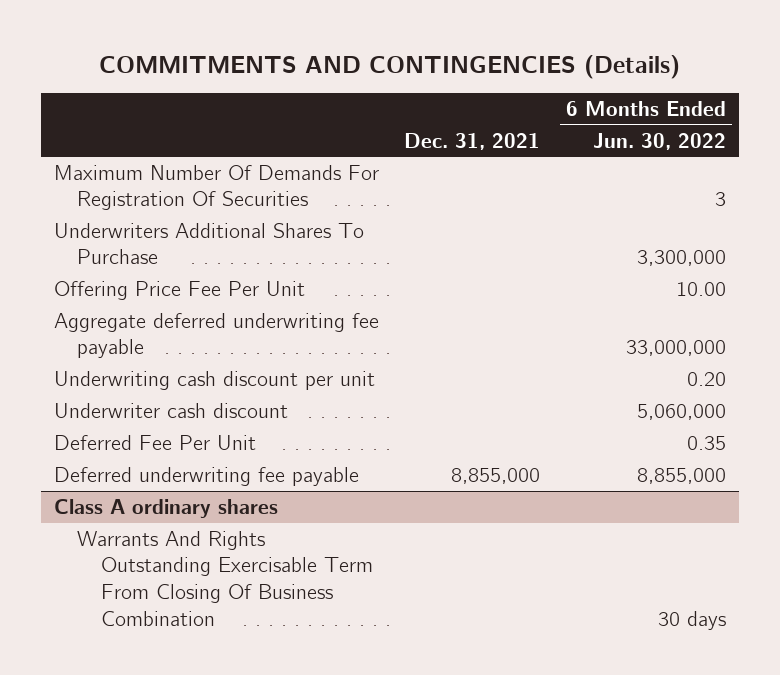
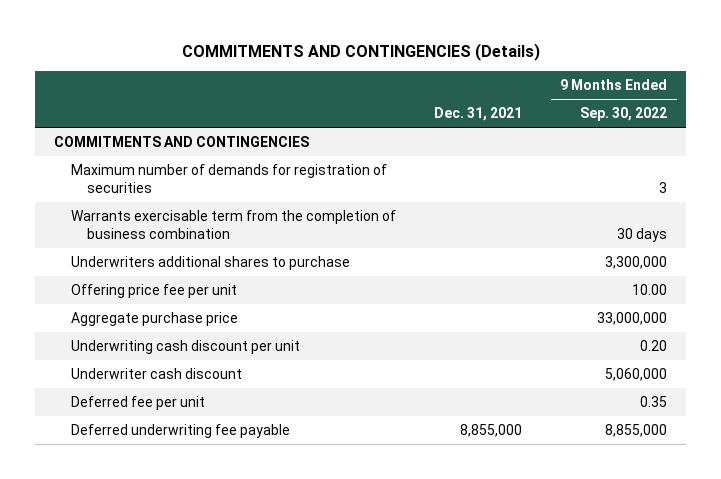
- | Dec. 31, 2021 | 6 Months Ended Jun. 30, 2022
+ | Dec. 31, 2021 | 9 Months Ended Sep. 30, 2022
- Maximum Number Of Demands For Registration Of Securities | | 3
- Underwriters Additional Shares To Purchase | | 3,300,000
- Offering Price Fee Per Unit | | 10.00
- Aggregate deferred underwriting fee payable | | 33,000,000
+ COMMITMENTS AND CONTINGENCIES
+ Maximum number of demands for registration of securities | | 3
+ Warrants exercisable term from the completion of business combination | | 30 days
+ Underwriters additional shares to purchase | | 3,300,000
+ Offering price fee per unit | | 10.00
+ Aggregate purchase price | | 33,000,000
- Deferred Fee Per Unit | | 0.35
+ Deferred fee per unit | | 0.35
- Class A ordinary shares
- Warrants And Rights Outstanding Exercisable Term From Closing Of Business Combination | | 30 days

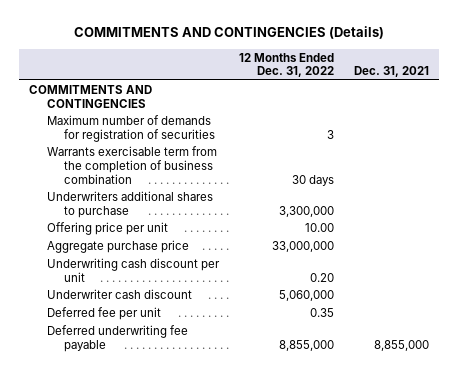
- | Dec. 31, 2021 | 9 Months Ended Sep. 30, 2022
+ | 12 Months Ended Dec. 31, 2022 | Dec. 31, 2021
- Offering price fee per unit | | 10.00
+ Offering price per unit | 10.00 |

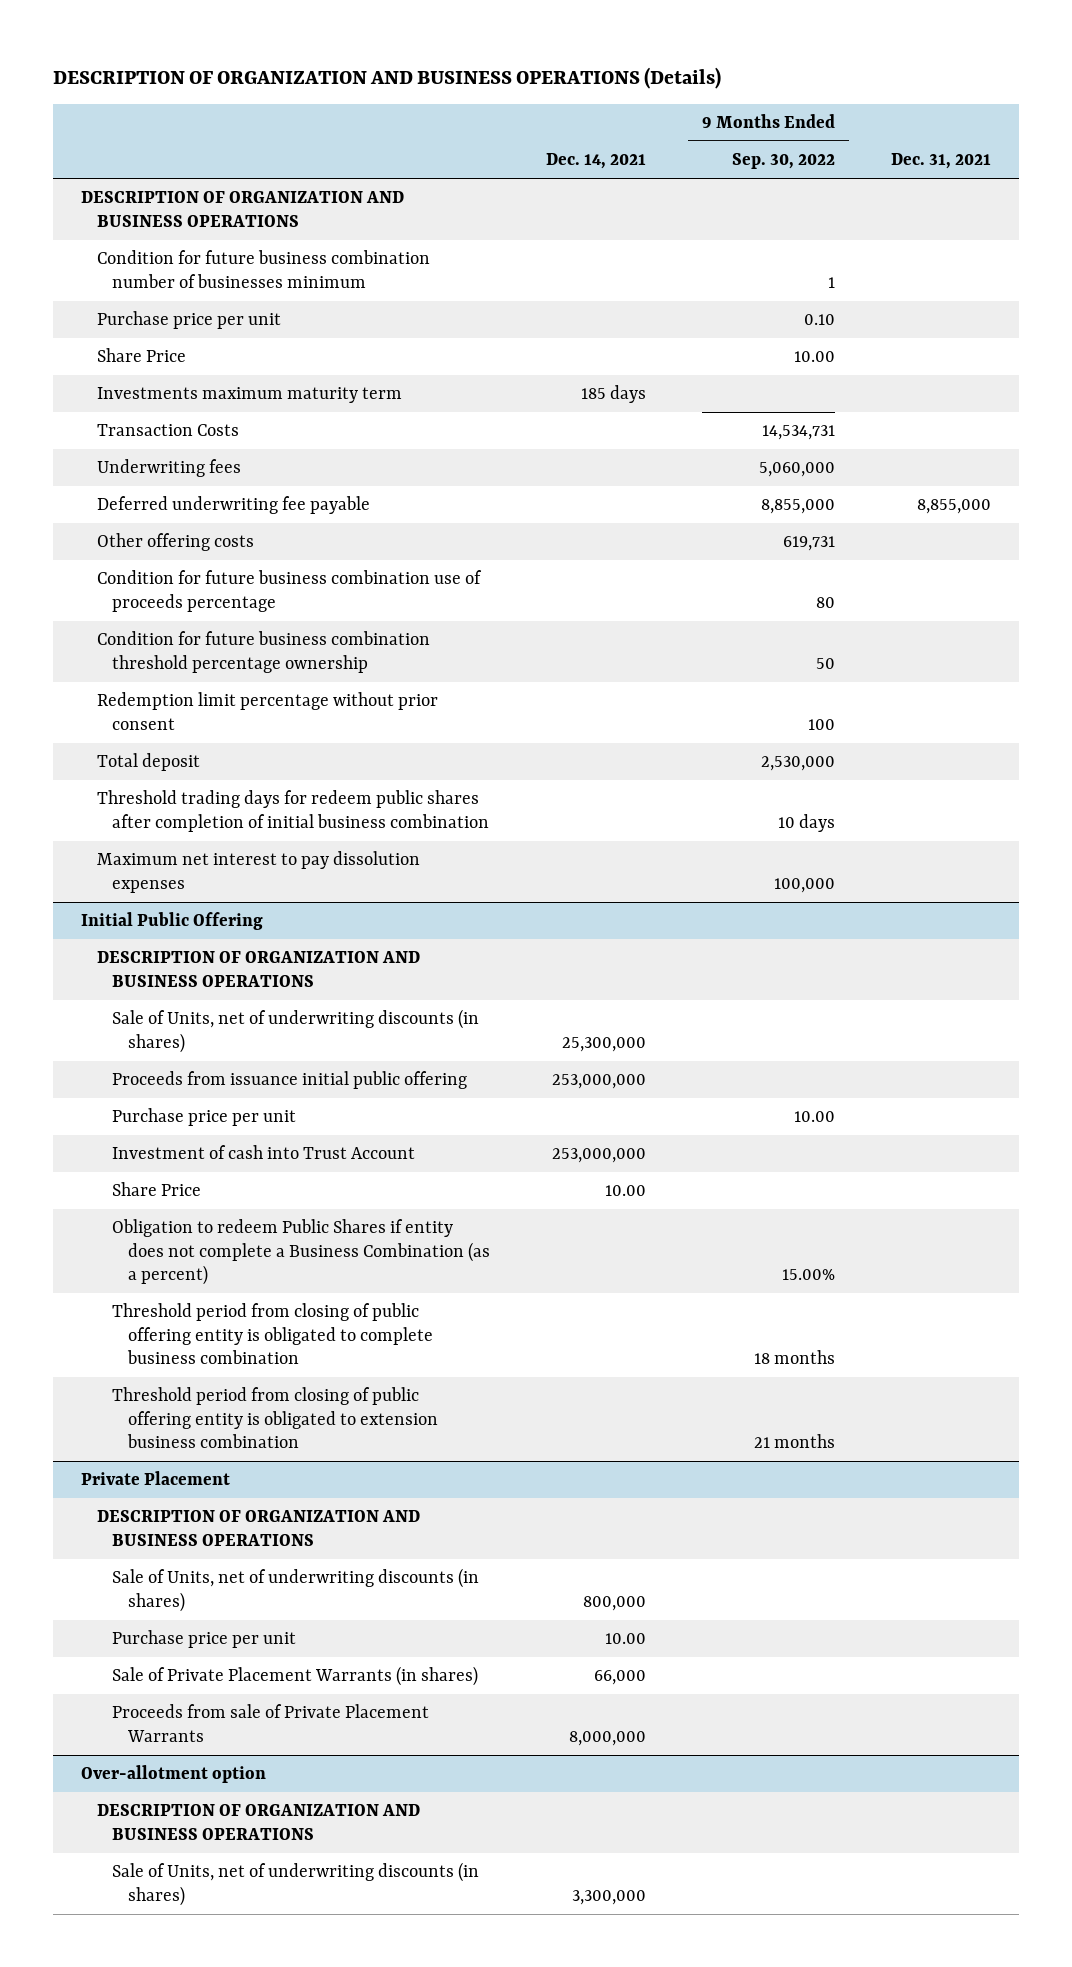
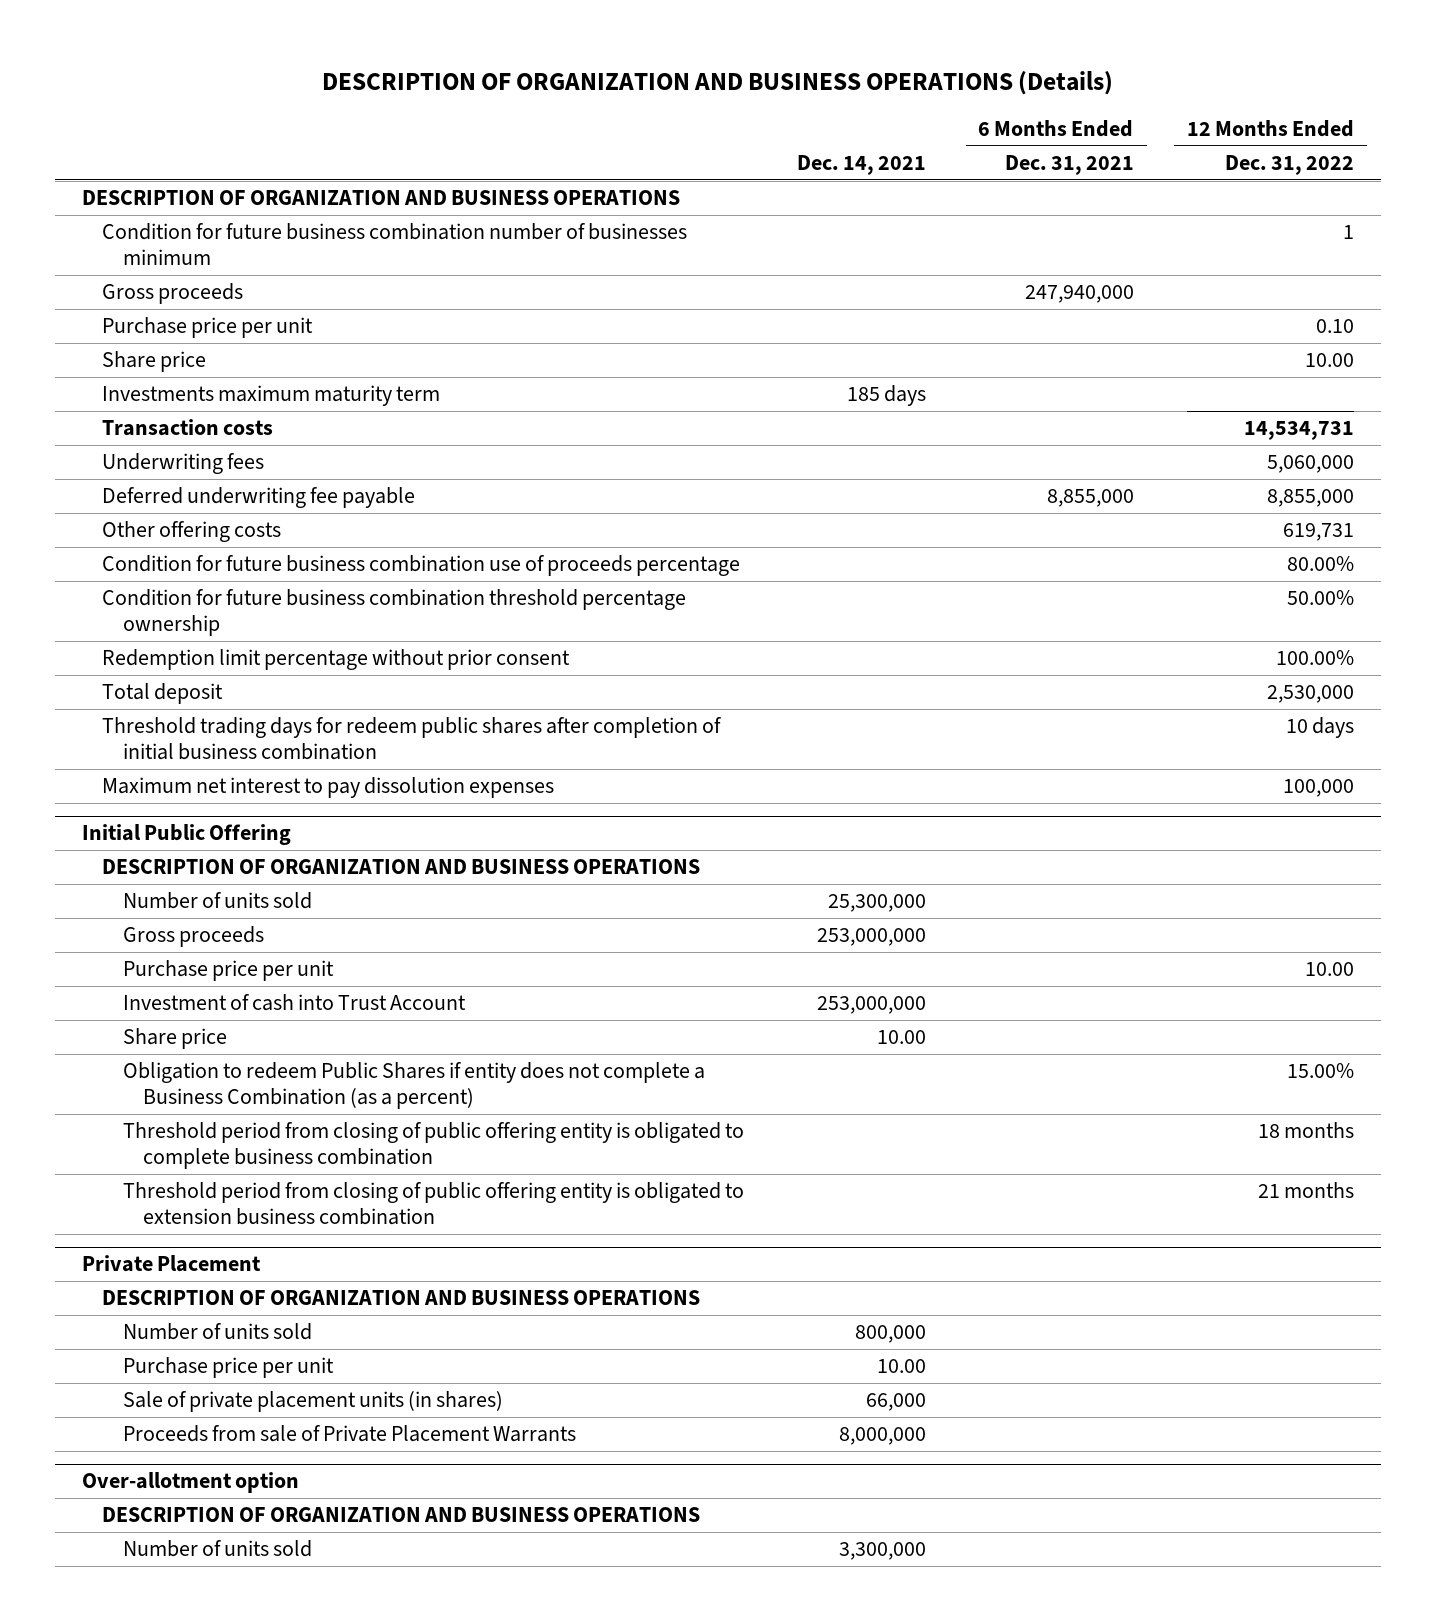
- | Dec. 14, 2021 | 9 Months Ended Sep. 30, 2022 | Dec. 31, 2021
+ | Dec. 14, 2021 | 6 Months Ended Dec. 31, 2021 | 12 Months Ended Dec. 31, 2022
+ Gross proceeds | | 247,940,000 |
- Share Price | | 10.00 |
+ Share price | | | 10.00
- Transaction Costs | | 14,534,731 |
+ Transaction costs | | | 14,534,731
@ Initial Public Offering
- Sale of Units, net of underwriting discounts (in shares) | 25,300,000 | |
- Proceeds from issuance initial public offering | 253,000,000 | |
+ Number of units sold | 25,300,000 | |
+ Gross proceeds | 253,000,000 | |
- Share Price | 10.00 | |
+ Share price | 10.00 | |
@ Private Placement
- Sale of Units, net of underwriting discounts (in shares) | 800,000 | |
+ Number of units sold | 800,000 | |
- Sale of Private Placement Warrants (in shares) | 66,000 | |
+ Sale of private placement units (in shares) | 66,000 | |
@ Over-allotment option
- Sale of Units, net of underwriting discounts (in shares) | 3,300,000 | |
+ Number of units sold | 3,300,000 | |

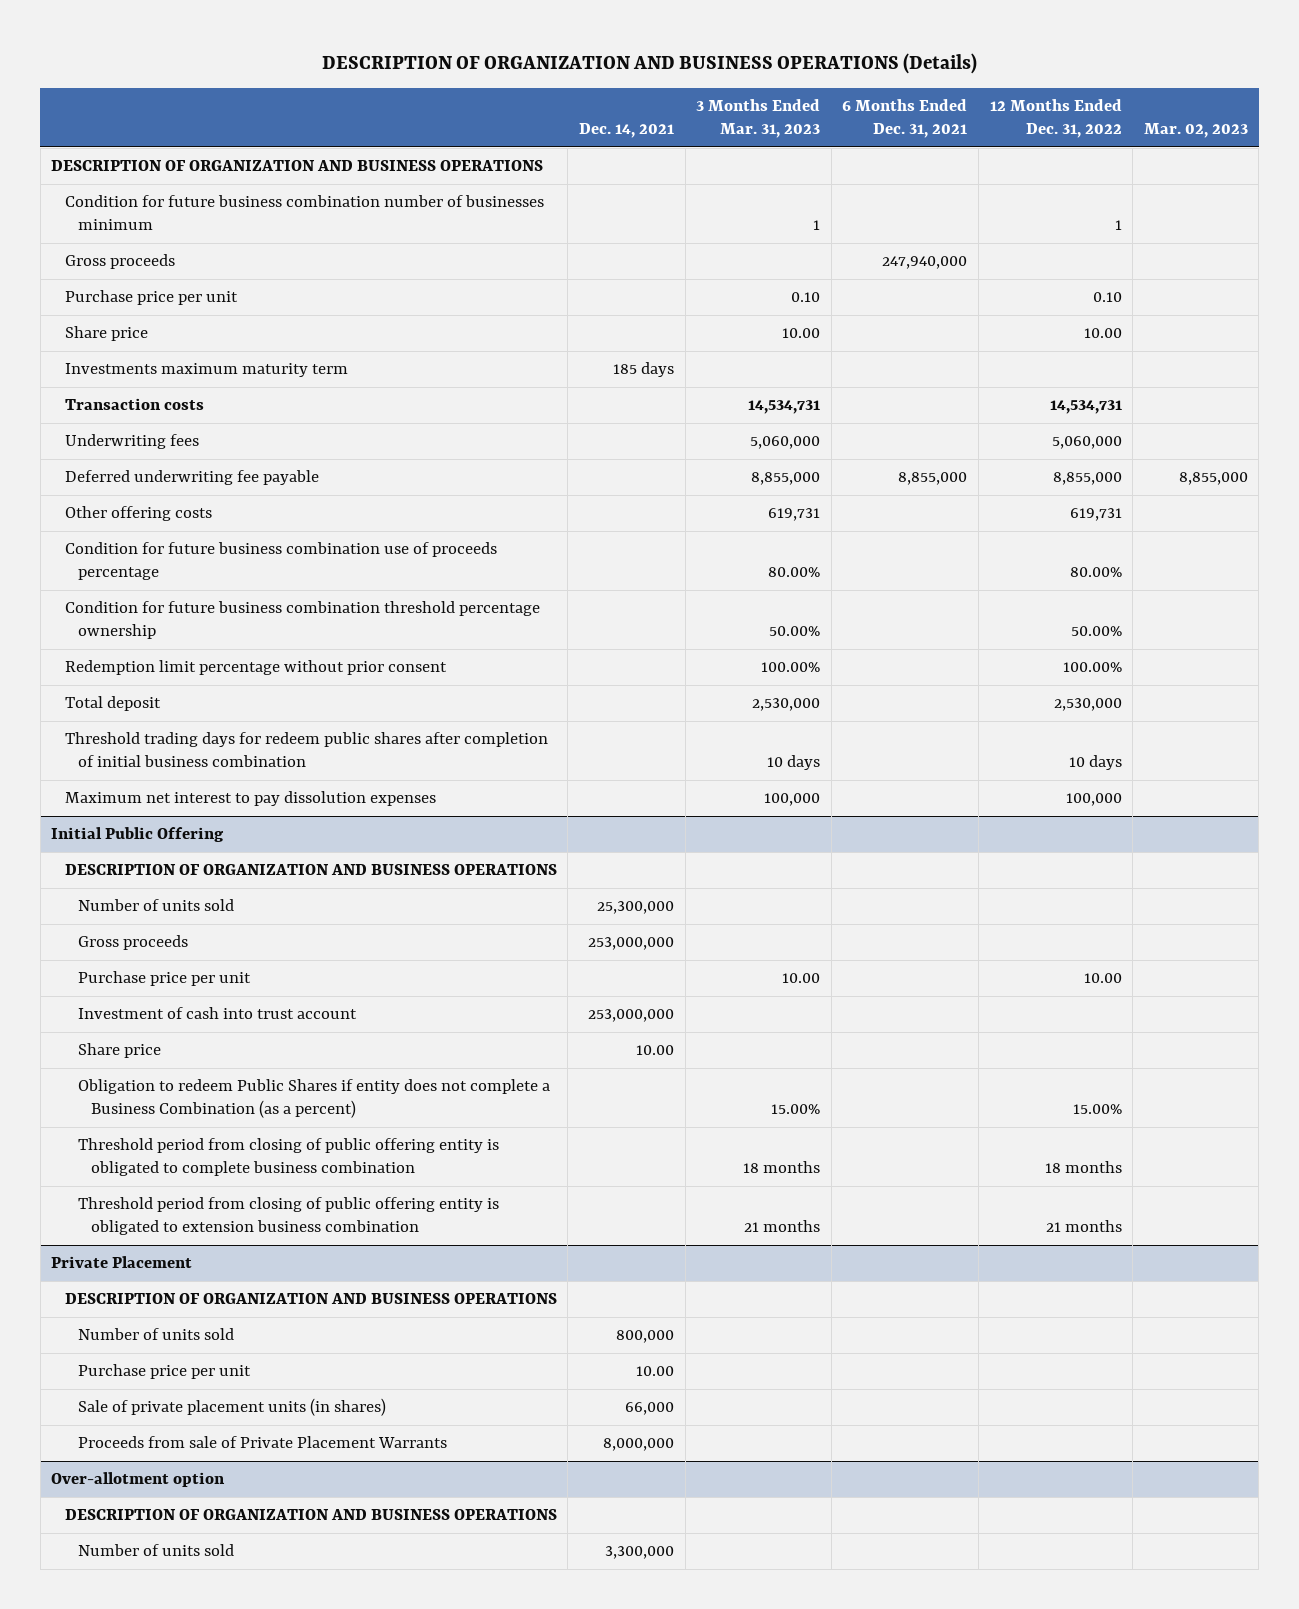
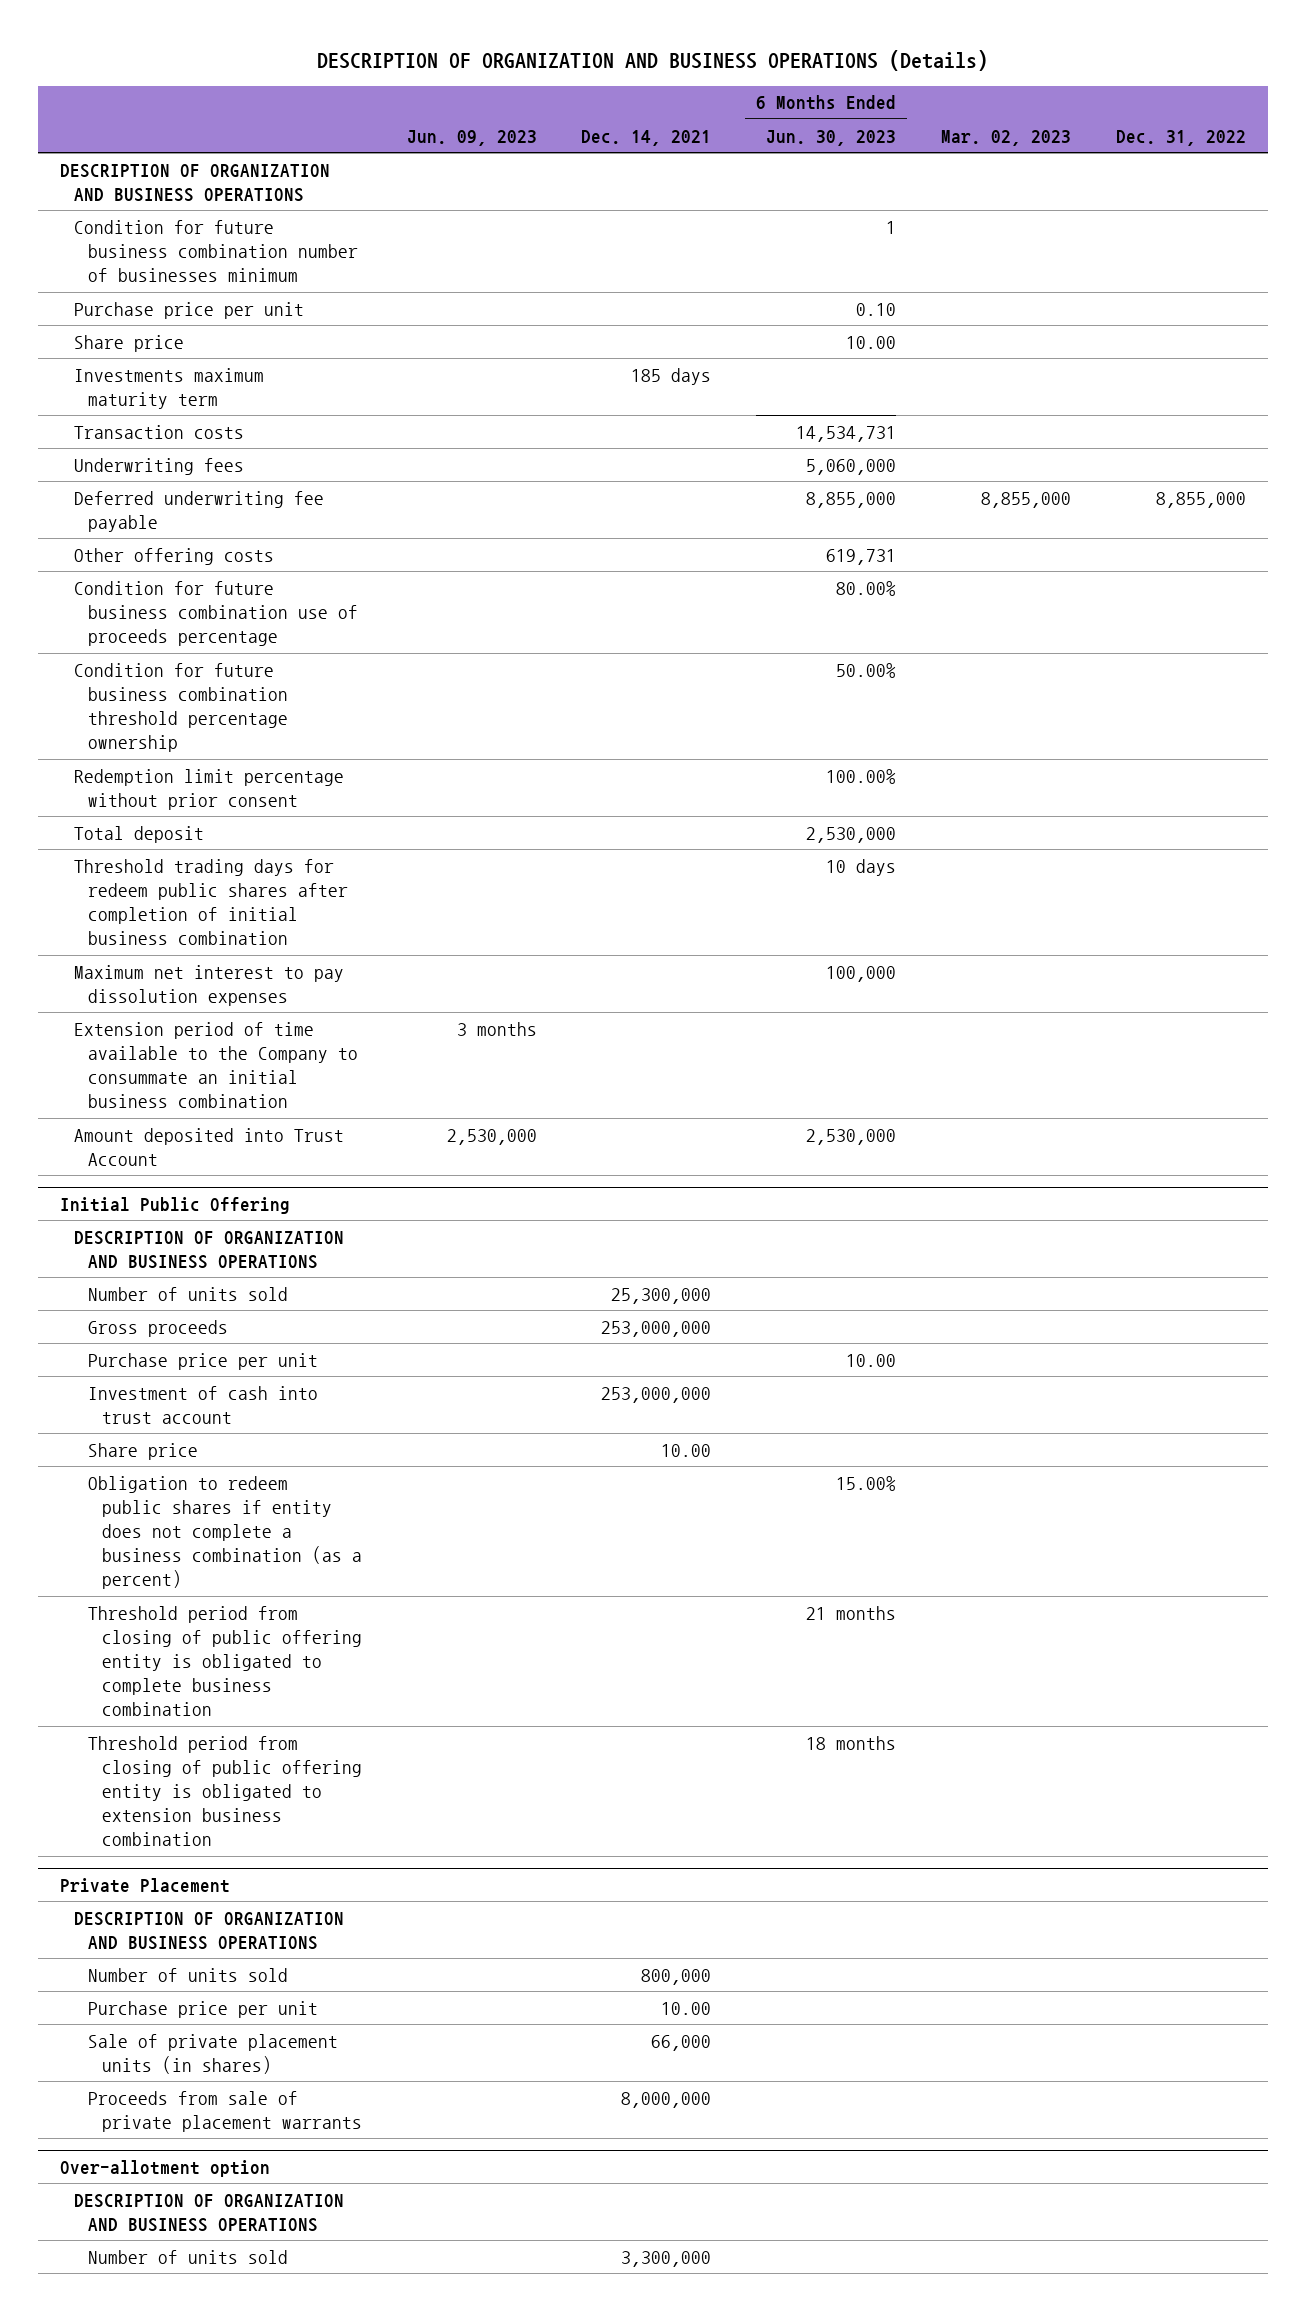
- | Dec. 14, 2021 | 3 Months Ended Mar. 31, 2023 | 6 Months Ended Dec. 31, 2021 | 12 Months Ended Dec. 31, 2022 | Mar. 02, 2023
+ | Jun. 09, 2023 | Dec. 14, 2021 | 6 Months Ended Jun. 30, 2023 | Mar. 02, 2023 | Dec. 31, 2022
- Gross proceeds | | | 247,940,000 | |
+ Extension period of time available to the Company to consummate an initial business combination | 3 months | | | |
+ Amount deposited into Trust Account | 2,530,000 | | 2,530,000 | |
@ Initial Public Offering
- Obligation to redeem Public Shares if entity does not complete a Business Combination (as a percent) | | 15.00% | | 15.00% |
+ Obligation to redeem public shares if entity does not complete a business combination (as a percent) | | | 15.00% | |
@ Private Placement
- Proceeds from sale of Private Placement Warrants | 8,000,000 | | | |
+ Proceeds from sale of private placement warrants | | 8,000,000 | | |

